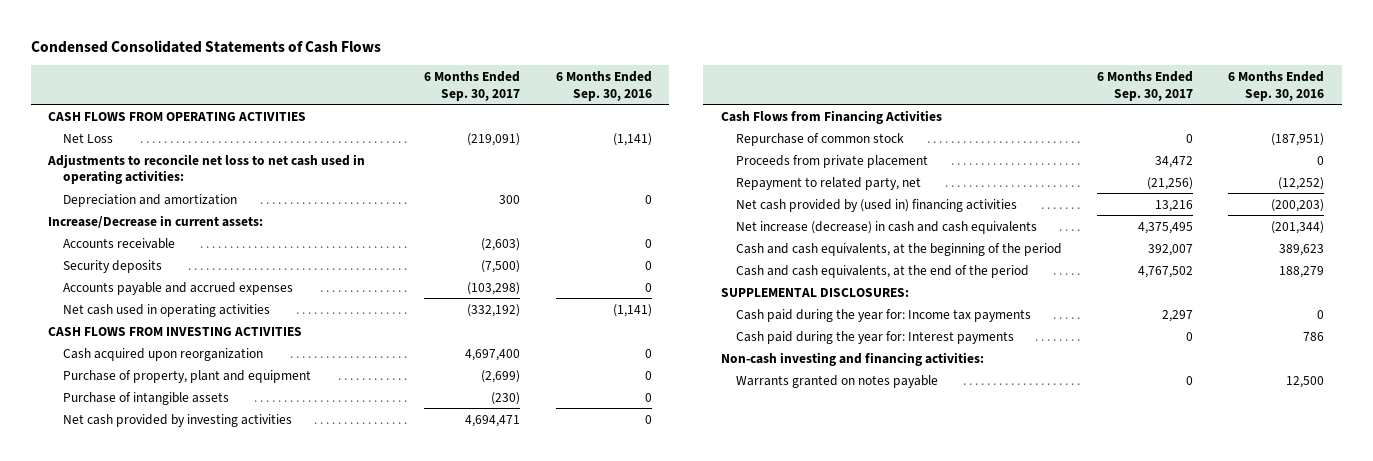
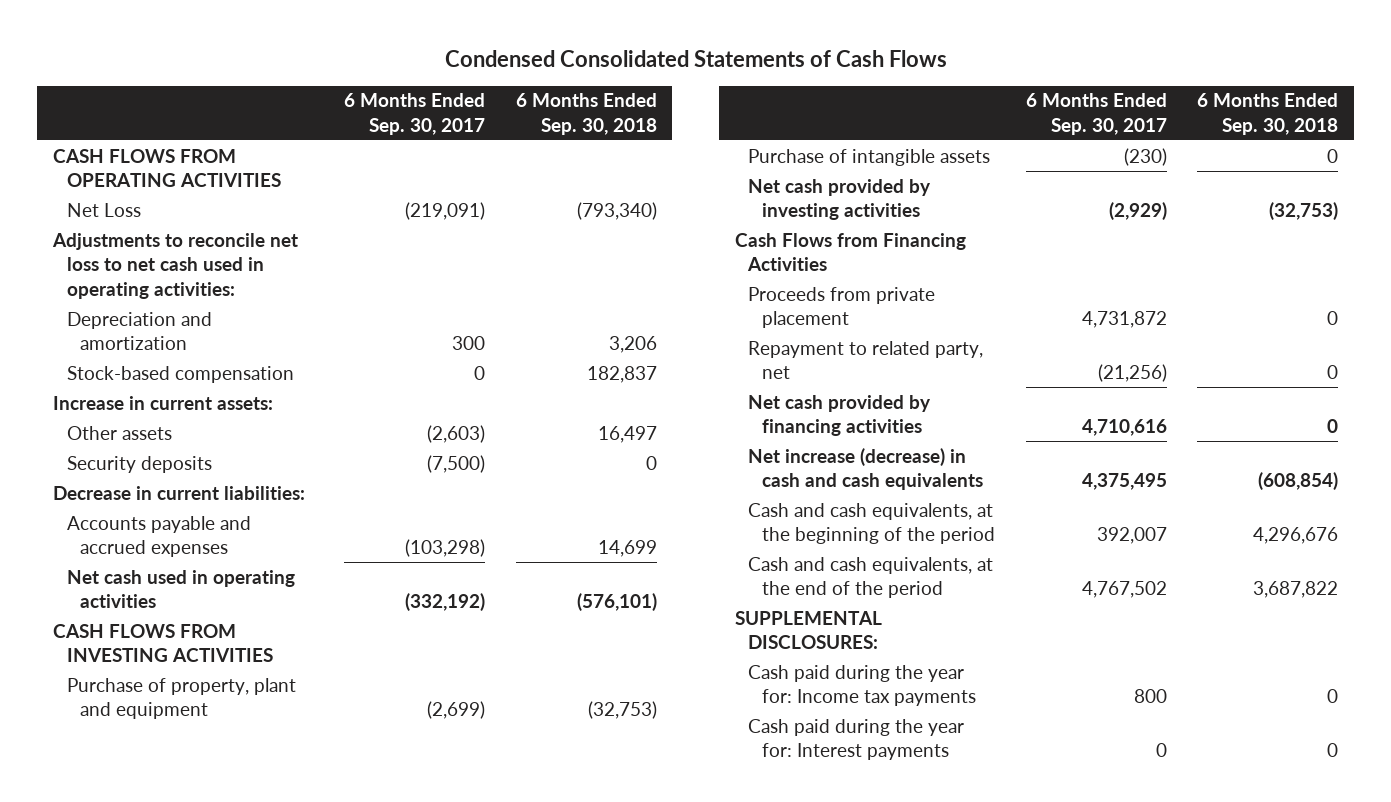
- | 6 Months Ended Sep. 30, 2017 | 6 Months Ended Sep. 30, 2016
+ | 6 Months Ended Sep. 30, 2017 | 6 Months Ended Sep. 30, 2018
- Increase/Decrease in current assets:
- Accounts receivable | (2,603) | 0
+ Stock-based compensation | 0 | 182,837
+ Increase in current assets:
+ Other assets | (2,603) | 16,497
+ Decrease in current liabilities:
- Cash acquired upon reorganization | 4,697,400 | 0
- Net cash provided by investing activities | 4,694,471 | 0
+ Net cash provided by investing activities | (2,929) | (32,753)
- Repurchase of common stock | 0 | (187,951)
- Proceeds from private placement | 34,472 | 0
+ Proceeds from private placement | 4,731,872 | 0
- Net cash provided by (used in) financing activities | 13,216 | (200,203)
+ Net cash provided by financing activities | 4,710,616 | 0
- Cash paid during the year for: Income tax payments | 2,297 | 0
+ Cash paid during the year for: Income tax payments | 800 | 0
- Non-cash investing and financing activities:
- Warrants granted on notes payable | 0 | 12,500

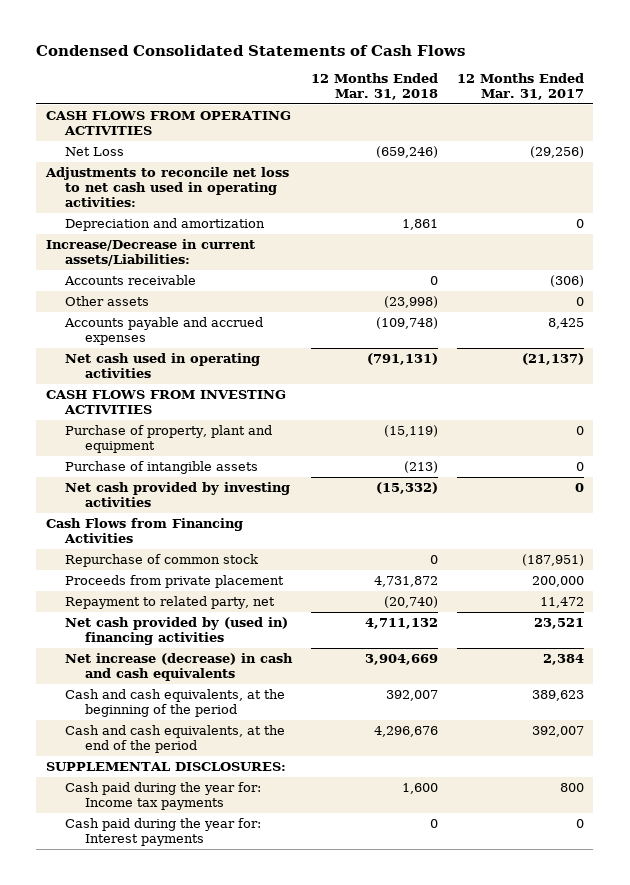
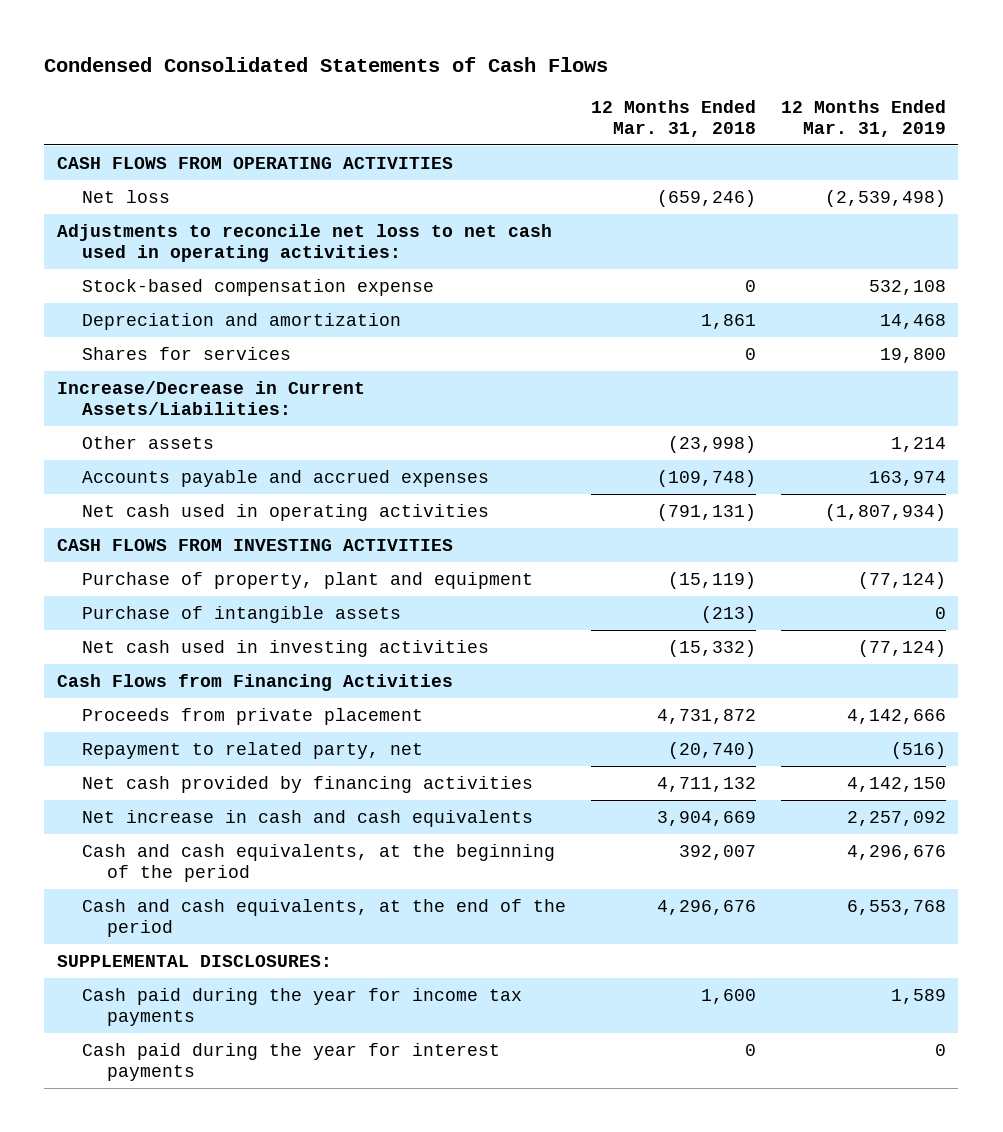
- | 12 Months Ended Mar. 31, 2018 | 12 Months Ended Mar. 31, 2017
+ | 12 Months Ended Mar. 31, 2018 | 12 Months Ended Mar. 31, 2019
- Net Loss | (659,246) | (29,256)
+ Net loss | (659,246) | (2,539,498)
+ Stock-based compensation expense | 0 | 532,108
- Increase/Decrease in current assets/Liabilities:
- Accounts receivable | 0 | (306)
+ Shares for services | 0 | 19,800
+ Increase/Decrease in Current Assets/Liabilities:
- Net cash provided by investing activities | (15,332) | 0
+ Net cash used in investing activities | (15,332) | (77,124)
- Repurchase of common stock | 0 | (187,951)
- Net cash provided by (used in) financing activities | 4,711,132 | 23,521
- Net increase (decrease) in cash and cash equivalents | 3,904,669 | 2,384
+ Net cash provided by financing activities | 4,711,132 | 4,142,150
+ Net increase in cash and cash equivalents | 3,904,669 | 2,257,092
- Cash paid during the year for: Income tax payments | 1,600 | 800
- Cash paid during the year for: Interest payments | 0 | 0
+ Cash paid during the year for income tax payments | 1,600 | 1,589
+ Cash paid during the year for interest payments | 0 | 0

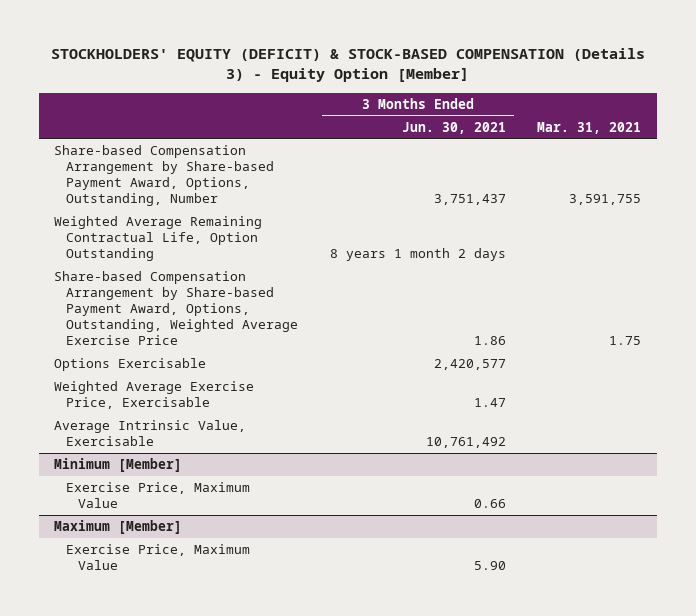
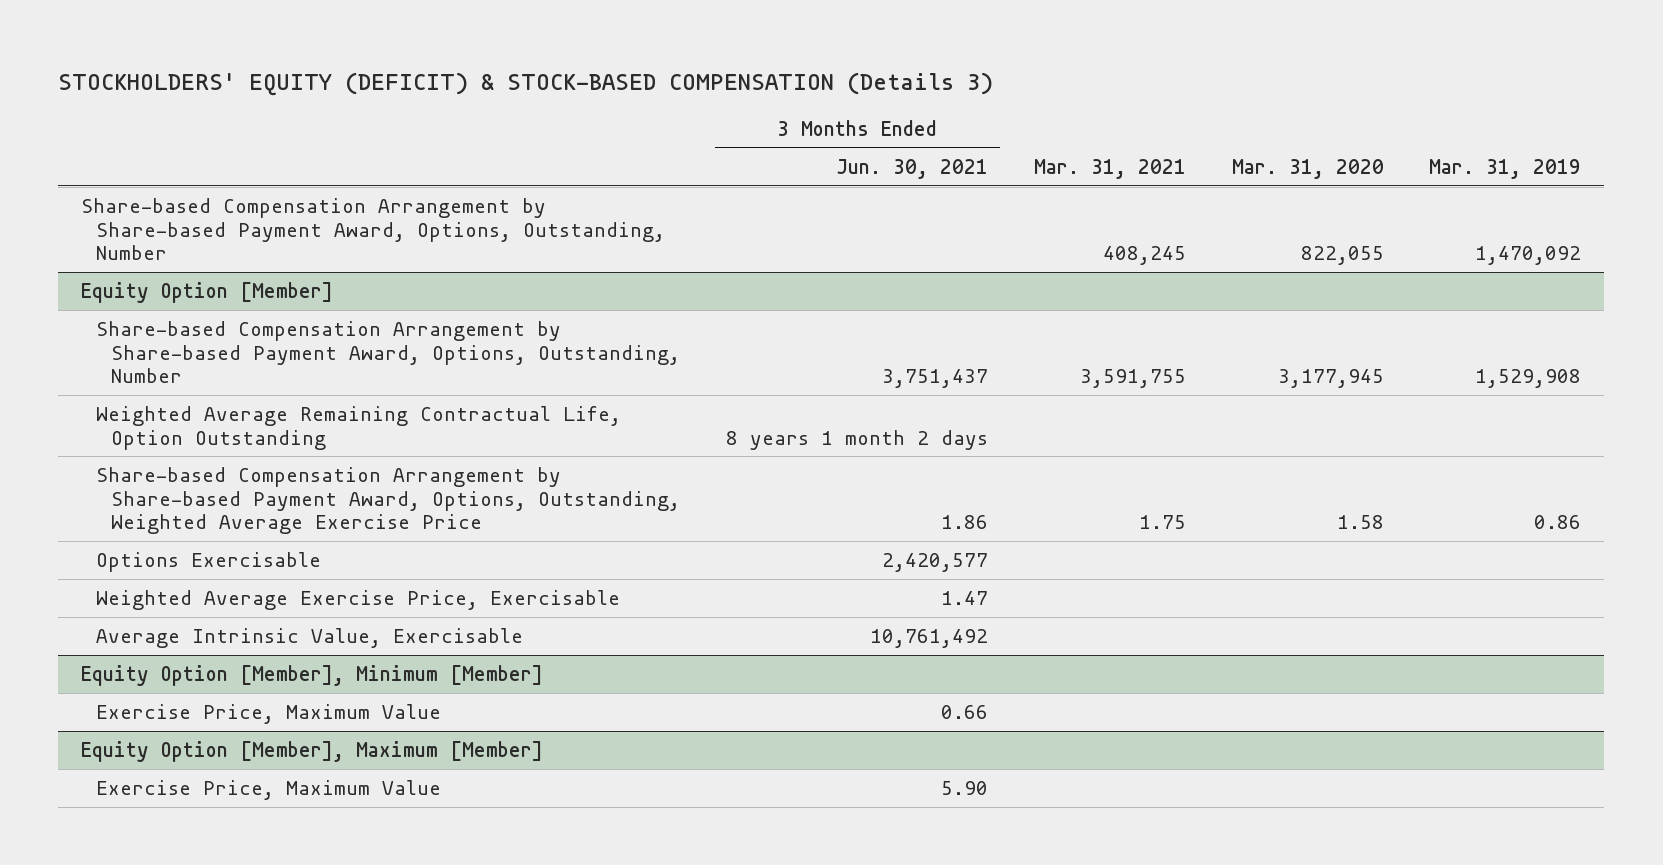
- STOCKHOLDERS' EQUITY (DEFICIT) & STOCK-BASED COMPENSATION (Details 3) - Equity Option [Member]
+ STOCKHOLDERS' EQUITY (DEFICIT) & STOCK-BASED COMPENSATION (Details 3)
- | 3 Months Ended Jun. 30, 2021 | Mar. 31, 2021
+ | 3 Months Ended Jun. 30, 2021 | Mar. 31, 2021 | Mar. 31, 2020 | Mar. 31, 2019
+ Share-based Compensation Arrangement by Share-based Payment Award, Options, Outstanding, Number | | 408,245 | 822,055 | 1,470,092
+ Equity Option [Member]
- Minimum [Member]
+ Equity Option [Member], Minimum [Member]
- Maximum [Member]
+ Equity Option [Member], Maximum [Member]

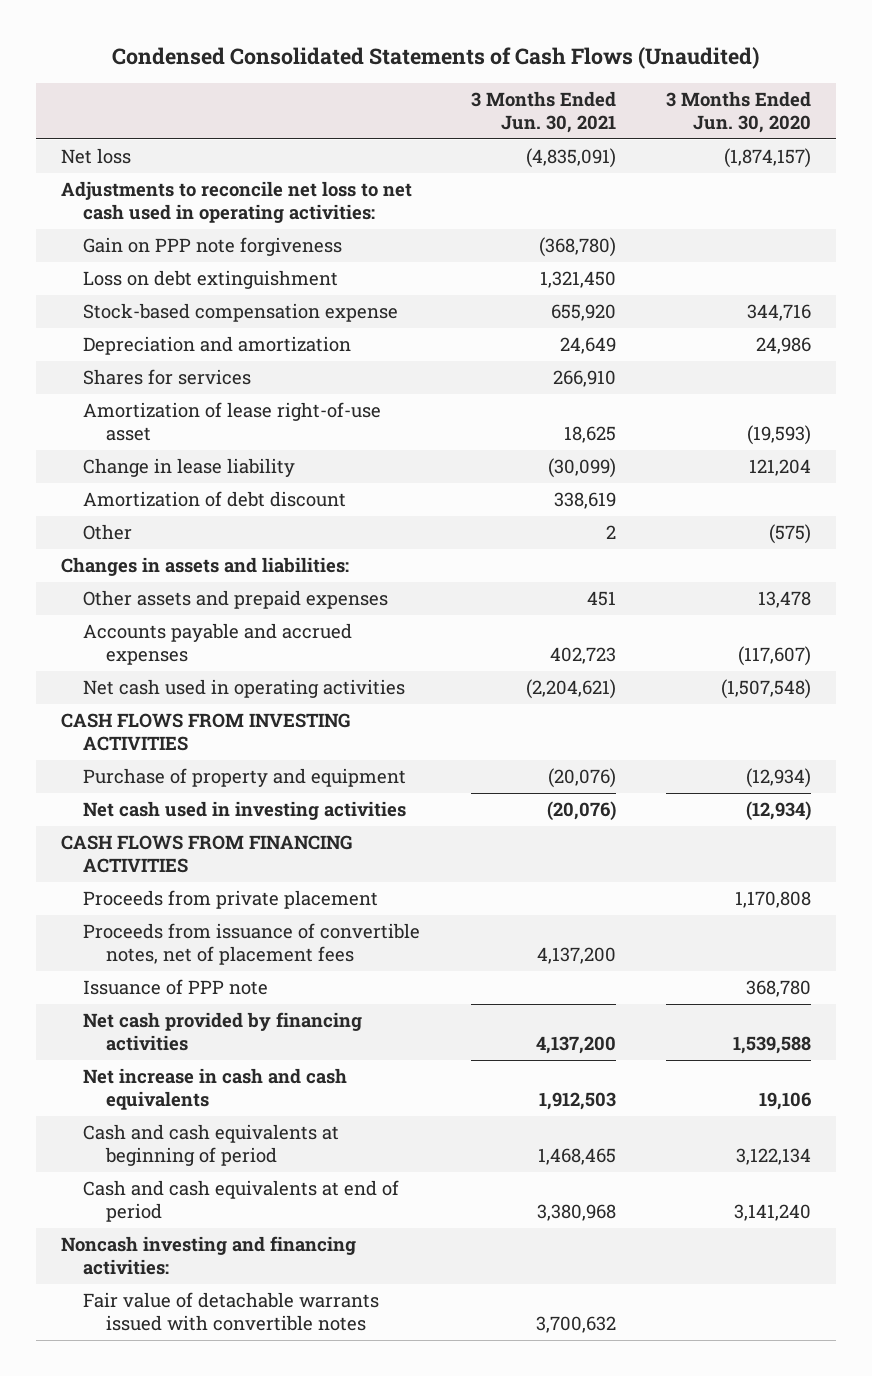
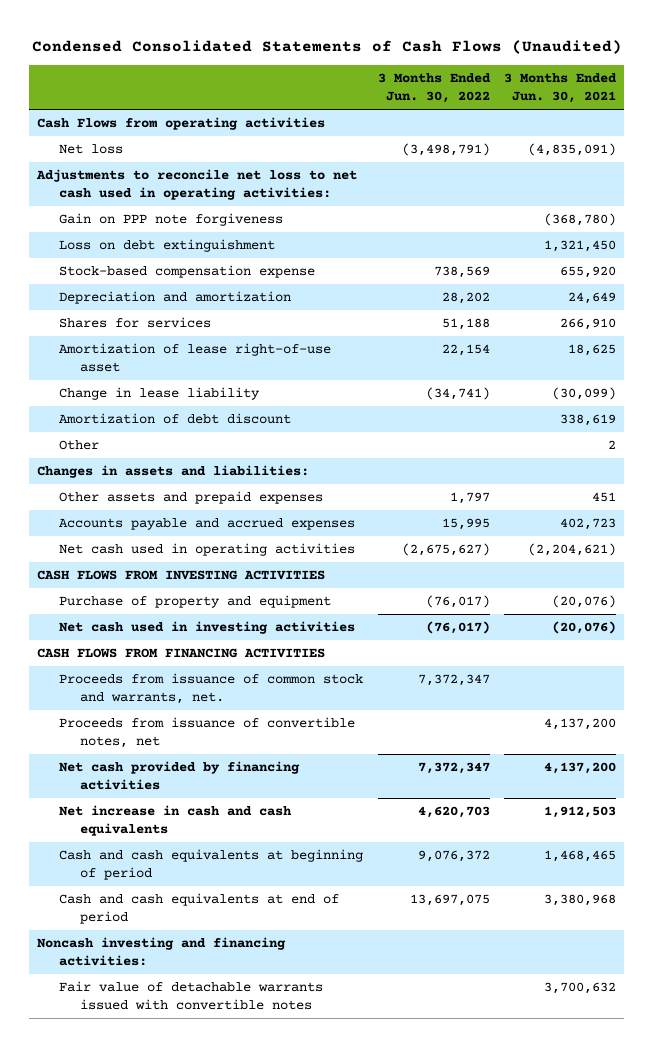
- | 3 Months Ended Jun. 30, 2021 | 3 Months Ended Jun. 30, 2020
+ | 3 Months Ended Jun. 30, 2022 | 3 Months Ended Jun. 30, 2021
+ Cash Flows from operating activities
- Proceeds from private placement | | 1,170,808
- Proceeds from issuance of convertible notes, net of placement fees | 4,137,200 |
- Issuance of PPP note | | 368,780
+ Proceeds from issuance of common stock and warrants, net. | 7,372,347 |
+ Proceeds from issuance of convertible notes, net | | 4,137,200

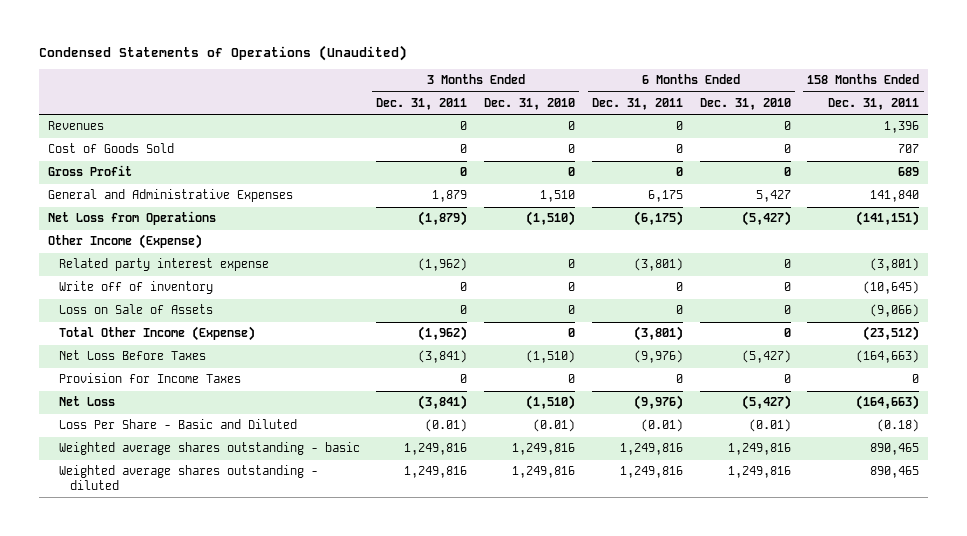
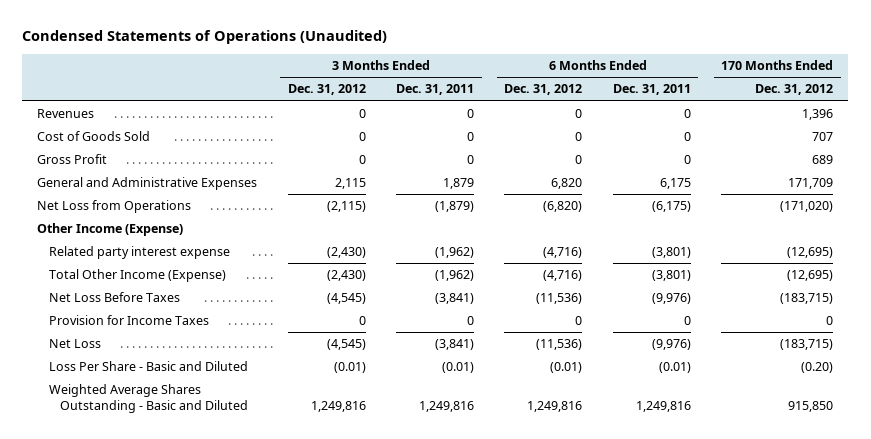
- | 3 Months Ended Dec. 31, 2011 | 3 Months Ended Dec. 31, 2010 | 6 Months Ended Dec. 31, 2011 | 6 Months Ended Dec. 31, 2010 | 158 Months Ended Dec. 31, 2011
+ | 3 Months Ended Dec. 31, 2012 | 3 Months Ended Dec. 31, 2011 | 6 Months Ended Dec. 31, 2012 | 6 Months Ended Dec. 31, 2011 | 170 Months Ended Dec. 31, 2012
- Write off of inventory | 0 | 0 | 0 | 0 | (10,645)
- Loss on Sale of Assets | 0 | 0 | 0 | 0 | (9,066)
- Weighted average shares outstanding - basic | 1,249,816 | 1,249,816 | 1,249,816 | 1,249,816 | 890,465
- Weighted average shares outstanding - diluted | 1,249,816 | 1,249,816 | 1,249,816 | 1,249,816 | 890,465
+ Weighted Average Shares Outstanding - Basic and Diluted | 1,249,816 | 1,249,816 | 1,249,816 | 1,249,816 | 915,850

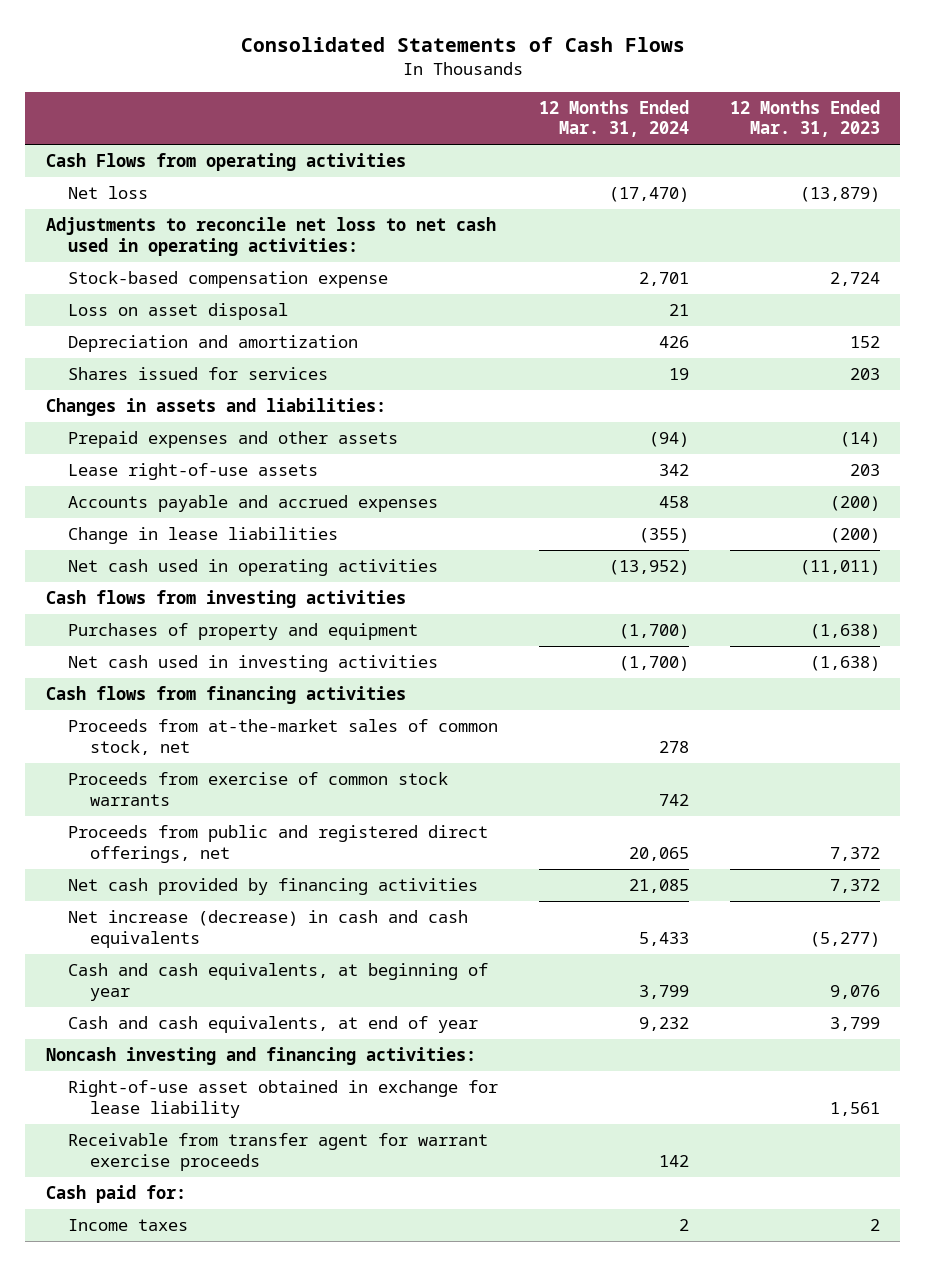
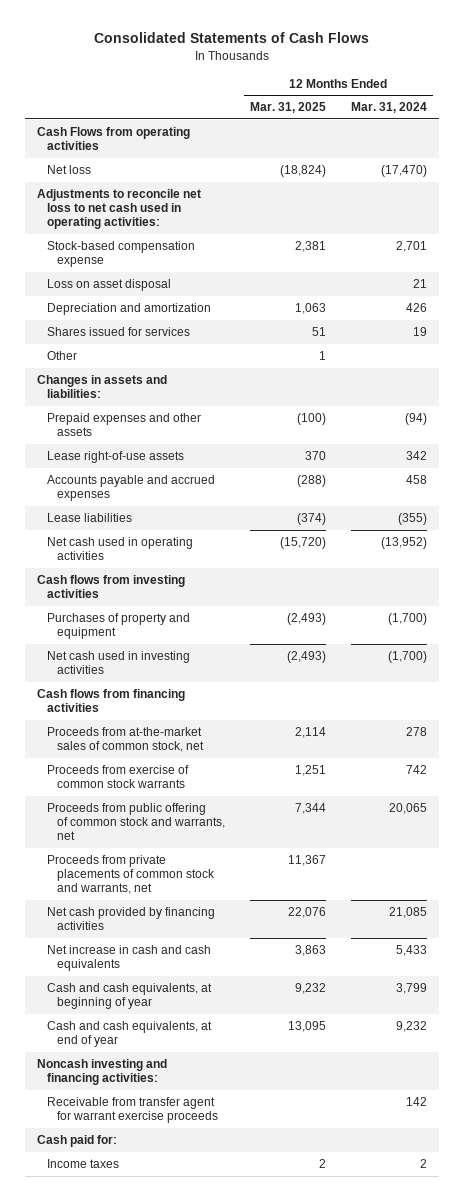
- | 12 Months Ended Mar. 31, 2024 | 12 Months Ended Mar. 31, 2023
+ | 12 Months Ended Mar. 31, 2025 | 12 Months Ended Mar. 31, 2024
+ Other | 1 |
- Change in lease liabilities | (355) | (200)
+ Lease liabilities | (374) | (355)
- Proceeds from public and registered direct offerings, net | 20,065 | 7,372
+ Proceeds from public offering of common stock and warrants, net | 7,344 | 20,065
+ Proceeds from private placements of common stock and warrants, net | 11,367 |
- Net increase (decrease) in cash and cash equivalents | 5,433 | (5,277)
+ Net increase in cash and cash equivalents | 3,863 | 5,433
- Right-of-use asset obtained in exchange for lease liability | | 1,561

